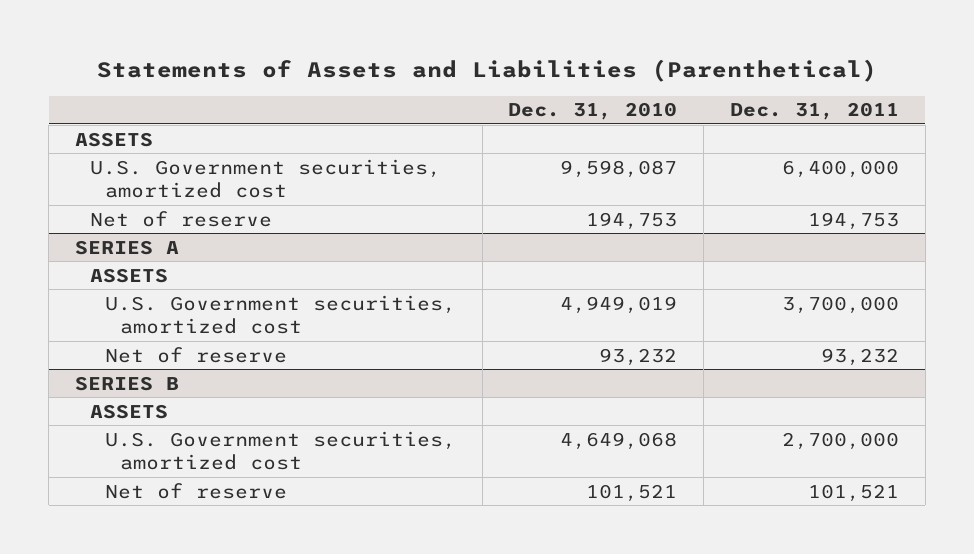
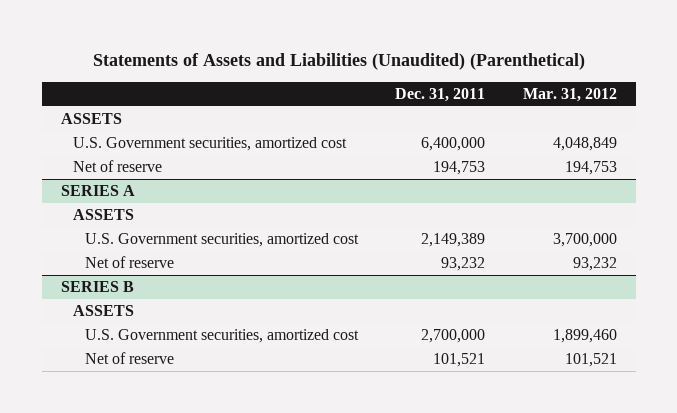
- Statements of Assets and Liabilities (Parenthetical)
+ Statements of Assets and Liabilities (Unaudited) (Parenthetical)
- | Dec. 31, 2010 | Dec. 31, 2011
+ | Dec. 31, 2011 | Mar. 31, 2012
@ SERIES A
- U.S. Government securities, amortized cost | 4,949,019 | 3,700,000
+ U.S. Government securities, amortized cost | 2,149,389 | 3,700,000

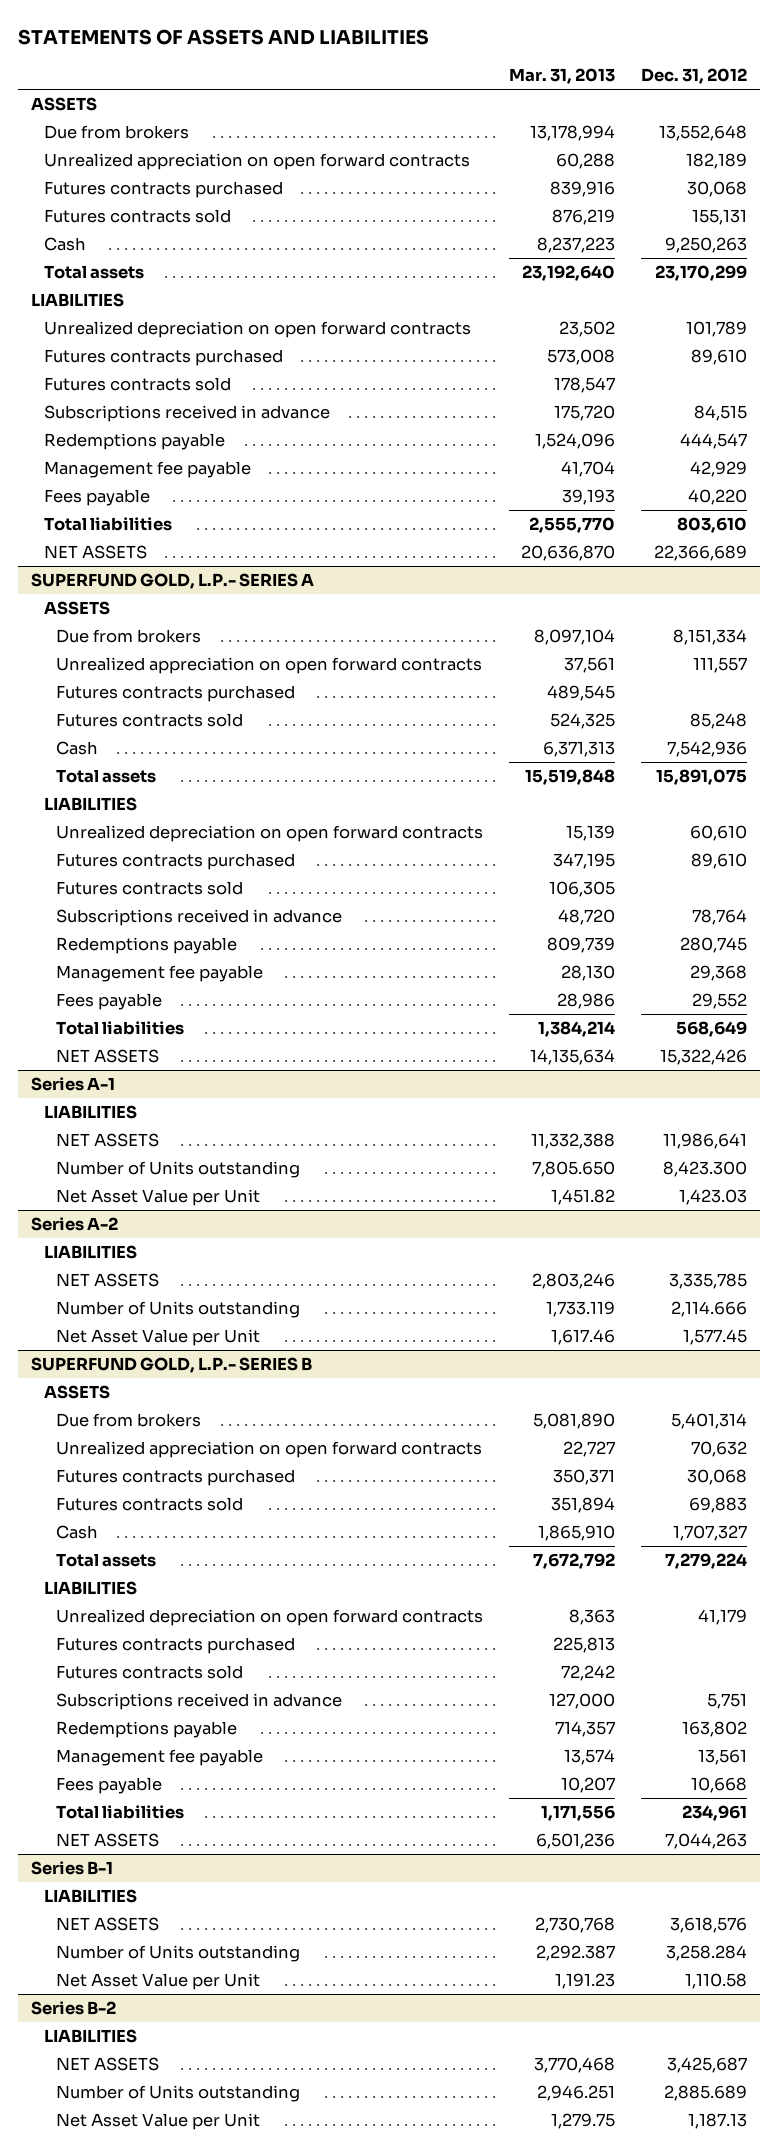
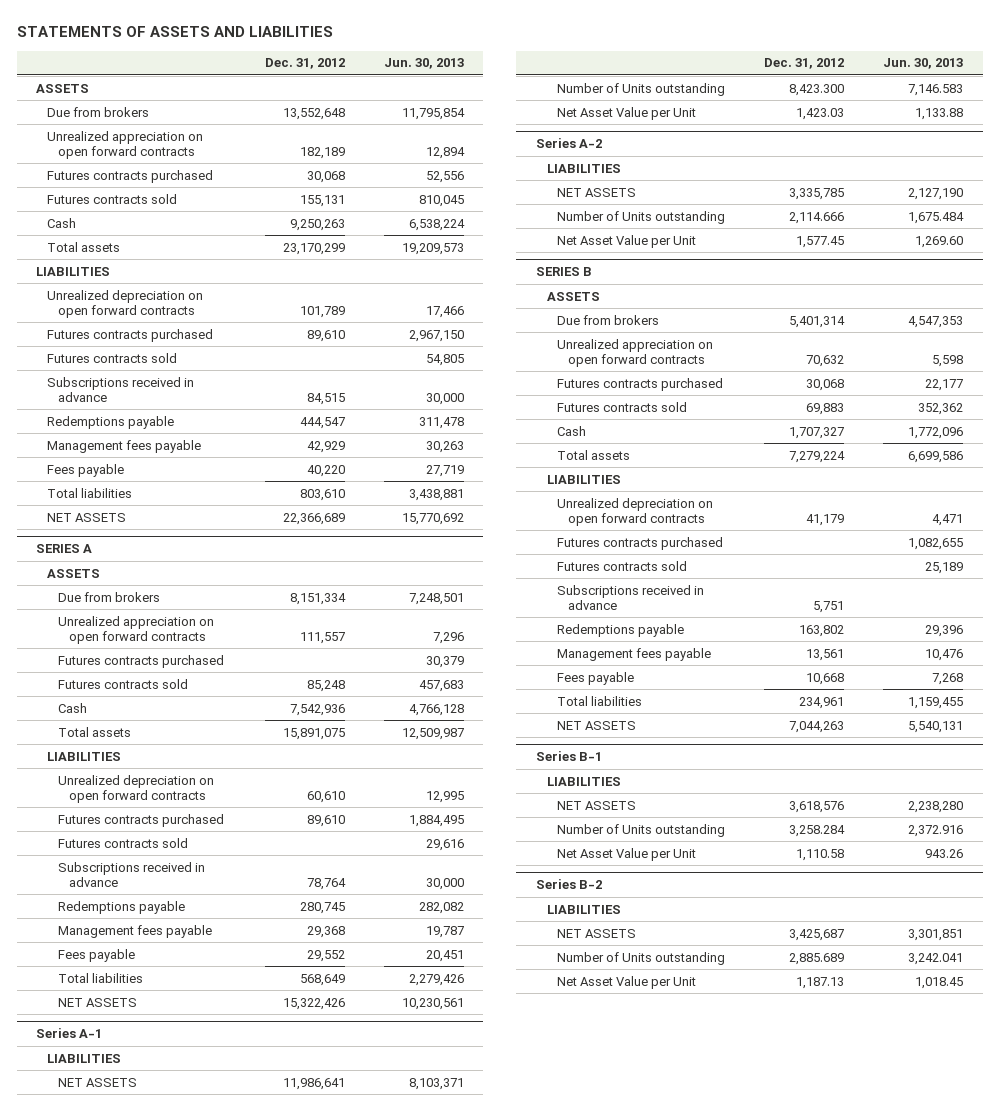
- | Mar. 31, 2013 | Dec. 31, 2012
+ | Dec. 31, 2012 | Jun. 30, 2013
- Management fee payable | 41,704 | 42,929
+ Management fees payable | 42,929 | 30,263
- SUPERFUND GOLD, L.P.- SERIES A
+ SERIES A
- Management fee payable | 28,130 | 29,368
+ Management fees payable | 29,368 | 19,787
- SUPERFUND GOLD, L.P.- SERIES B
+ SERIES B
- Management fee payable | 13,574 | 13,561
+ Management fees payable | 13,561 | 10,476

